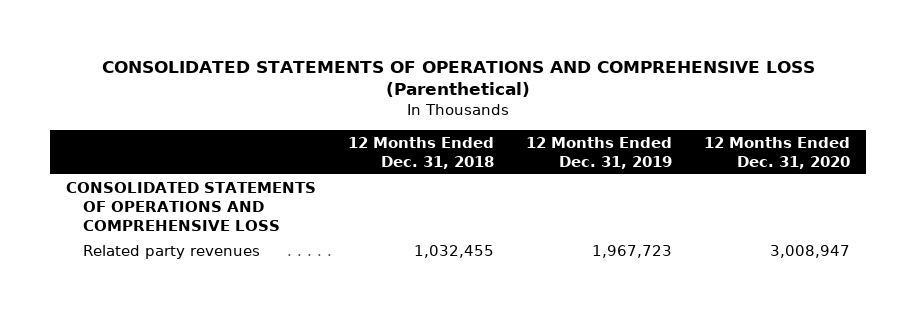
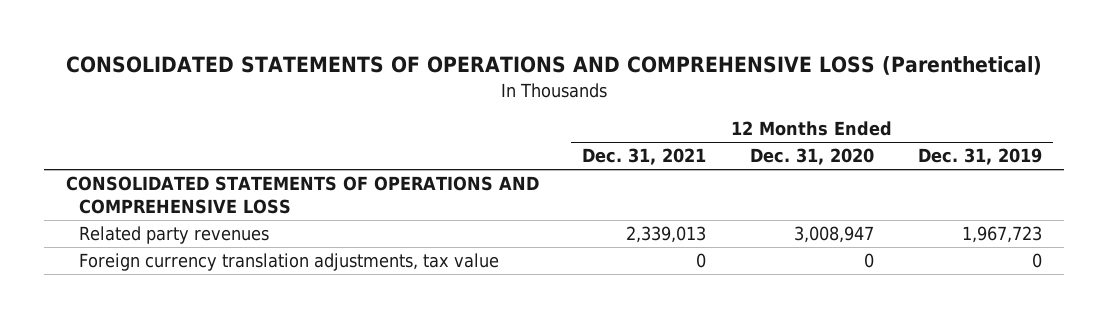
- | 12 Months Ended Dec. 31, 2018 | 12 Months Ended Dec. 31, 2019 | 12 Months Ended Dec. 31, 2020
+ | 12 Months Ended Dec. 31, 2021 | 12 Months Ended Dec. 31, 2020 | 12 Months Ended Dec. 31, 2019
+ Foreign currency translation adjustments, tax value | 0 | 0 | 0

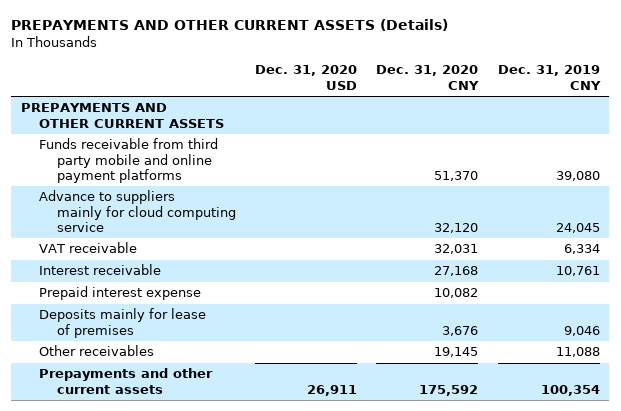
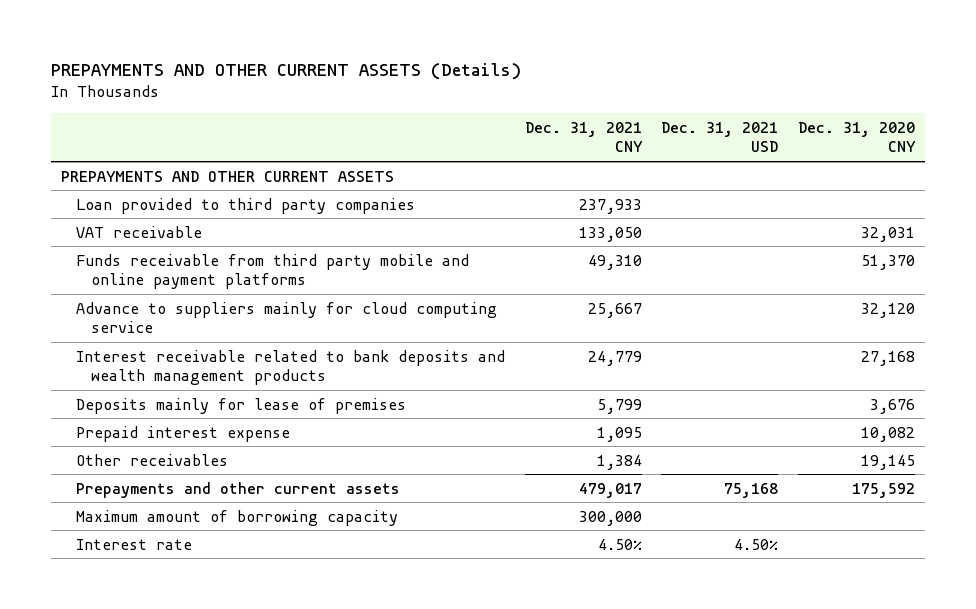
- | Dec. 31, 2020 USD | Dec. 31, 2020 CNY | Dec. 31, 2019 CNY
+ | Dec. 31, 2021 CNY | Dec. 31, 2021 USD | Dec. 31, 2020 CNY
+ Loan provided to third party companies | 237,933 | |
moved up: VAT receivable | 133,050 | | 32,031
- Interest receivable | | 27,168 | 10,761
+ Interest receivable related to bank deposits and wealth management products | 24,779 | | 27,168
moved down: Prepaid interest expense | 1,095 | | 10,082
+ Maximum amount of borrowing capacity | 300,000 | |
+ Interest rate | 4.50% | 4.50% |

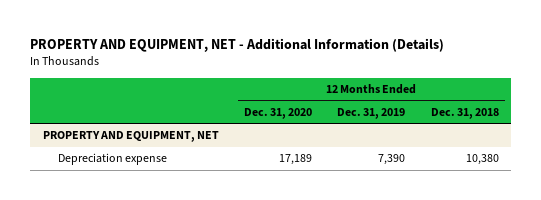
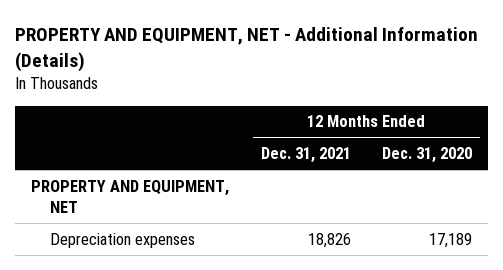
- | 12 Months Ended Dec. 31, 2020 | 12 Months Ended Dec. 31, 2019 | 12 Months Ended Dec. 31, 2018
+ | 12 Months Ended Dec. 31, 2021 | 12 Months Ended Dec. 31, 2020
- Depreciation expense | 17,189 | 7,390 | 10,380
+ Depreciation expenses | 18,826 | 17,189

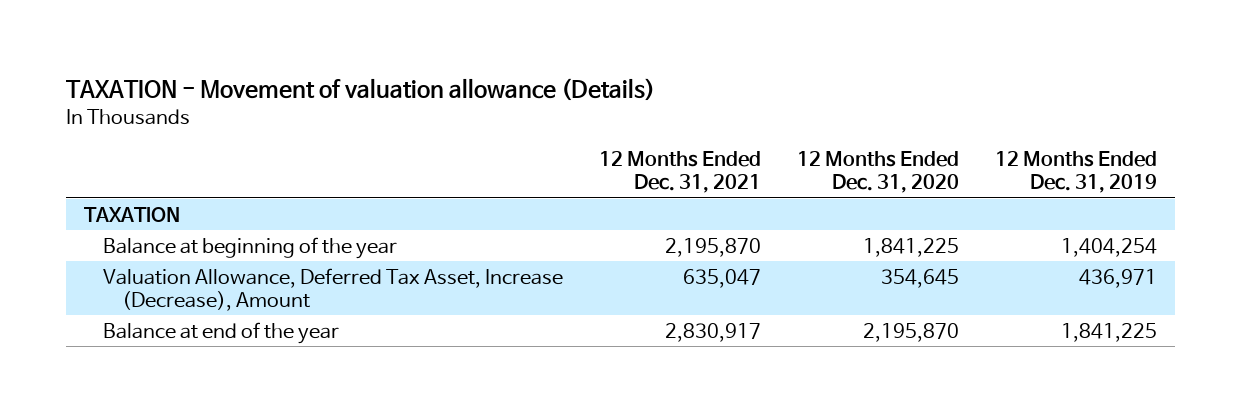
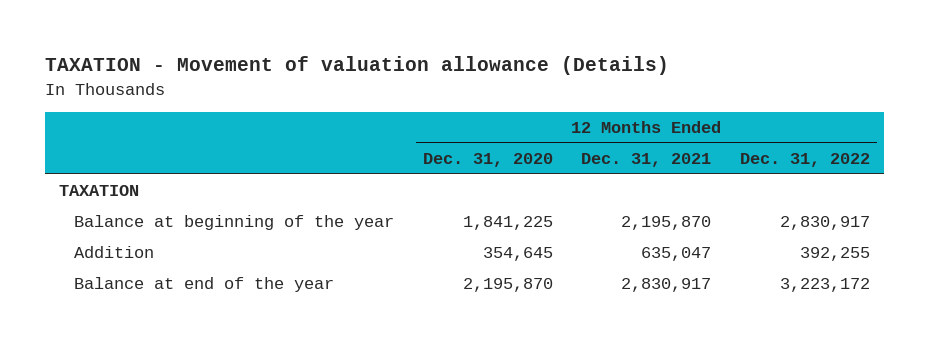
- | 12 Months Ended Dec. 31, 2021 | 12 Months Ended Dec. 31, 2020 | 12 Months Ended Dec. 31, 2019
+ | 12 Months Ended Dec. 31, 2020 | 12 Months Ended Dec. 31, 2021 | 12 Months Ended Dec. 31, 2022
- Valuation Allowance, Deferred Tax Asset, Increase (Decrease), Amount | 635,047 | 354,645 | 436,971
+ Addition | 354,645 | 635,047 | 392,255

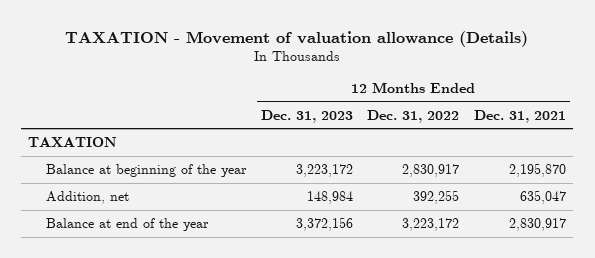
- | 12 Months Ended Dec. 31, 2020 | 12 Months Ended Dec. 31, 2021 | 12 Months Ended Dec. 31, 2022
+ | 12 Months Ended Dec. 31, 2023 | 12 Months Ended Dec. 31, 2022 | 12 Months Ended Dec. 31, 2021
- Addition | 354,645 | 635,047 | 392,255
+ Addition, net | 148,984 | 392,255 | 635,047

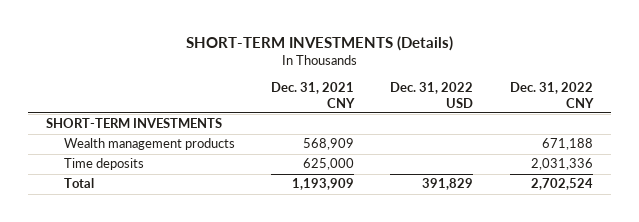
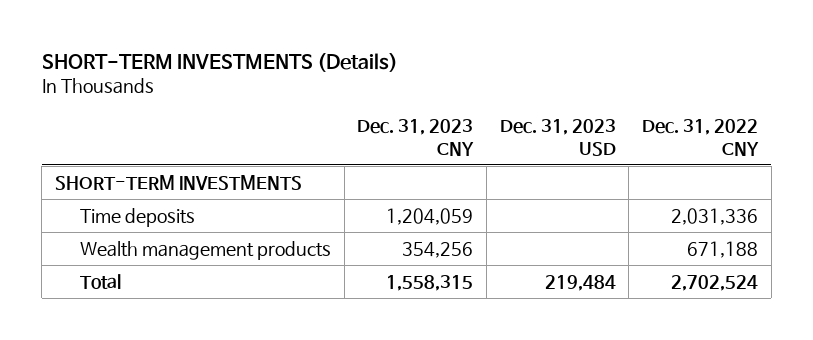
- | Dec. 31, 2021 CNY | Dec. 31, 2022 USD | Dec. 31, 2022 CNY
+ | Dec. 31, 2023 CNY | Dec. 31, 2023 USD | Dec. 31, 2022 CNY
moved down: Wealth management products | 354,256 | | 671,188

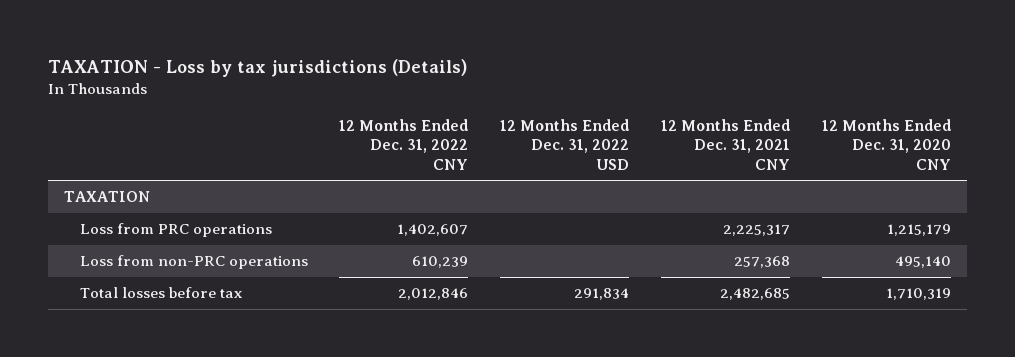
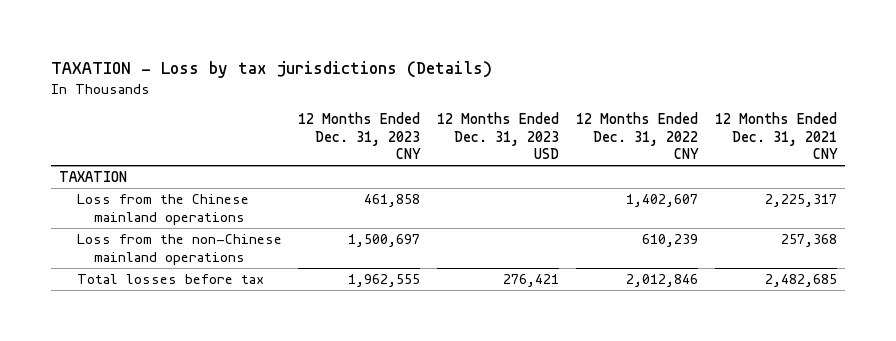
- | 12 Months Ended Dec. 31, 2022 CNY | 12 Months Ended Dec. 31, 2022 USD | 12 Months Ended Dec. 31, 2021 CNY | 12 Months Ended Dec. 31, 2020 CNY
+ | 12 Months Ended Dec. 31, 2023 CNY | 12 Months Ended Dec. 31, 2023 USD | 12 Months Ended Dec. 31, 2022 CNY | 12 Months Ended Dec. 31, 2021 CNY
- Loss from PRC operations | 1,402,607 | | 2,225,317 | 1,215,179
- Loss from non-PRC operations | 610,239 | | 257,368 | 495,140
+ Loss from the Chinese mainland operations | 461,858 | | 1,402,607 | 2,225,317
+ Loss from the non-Chinese mainland operations | 1,500,697 | | 610,239 | 257,368

